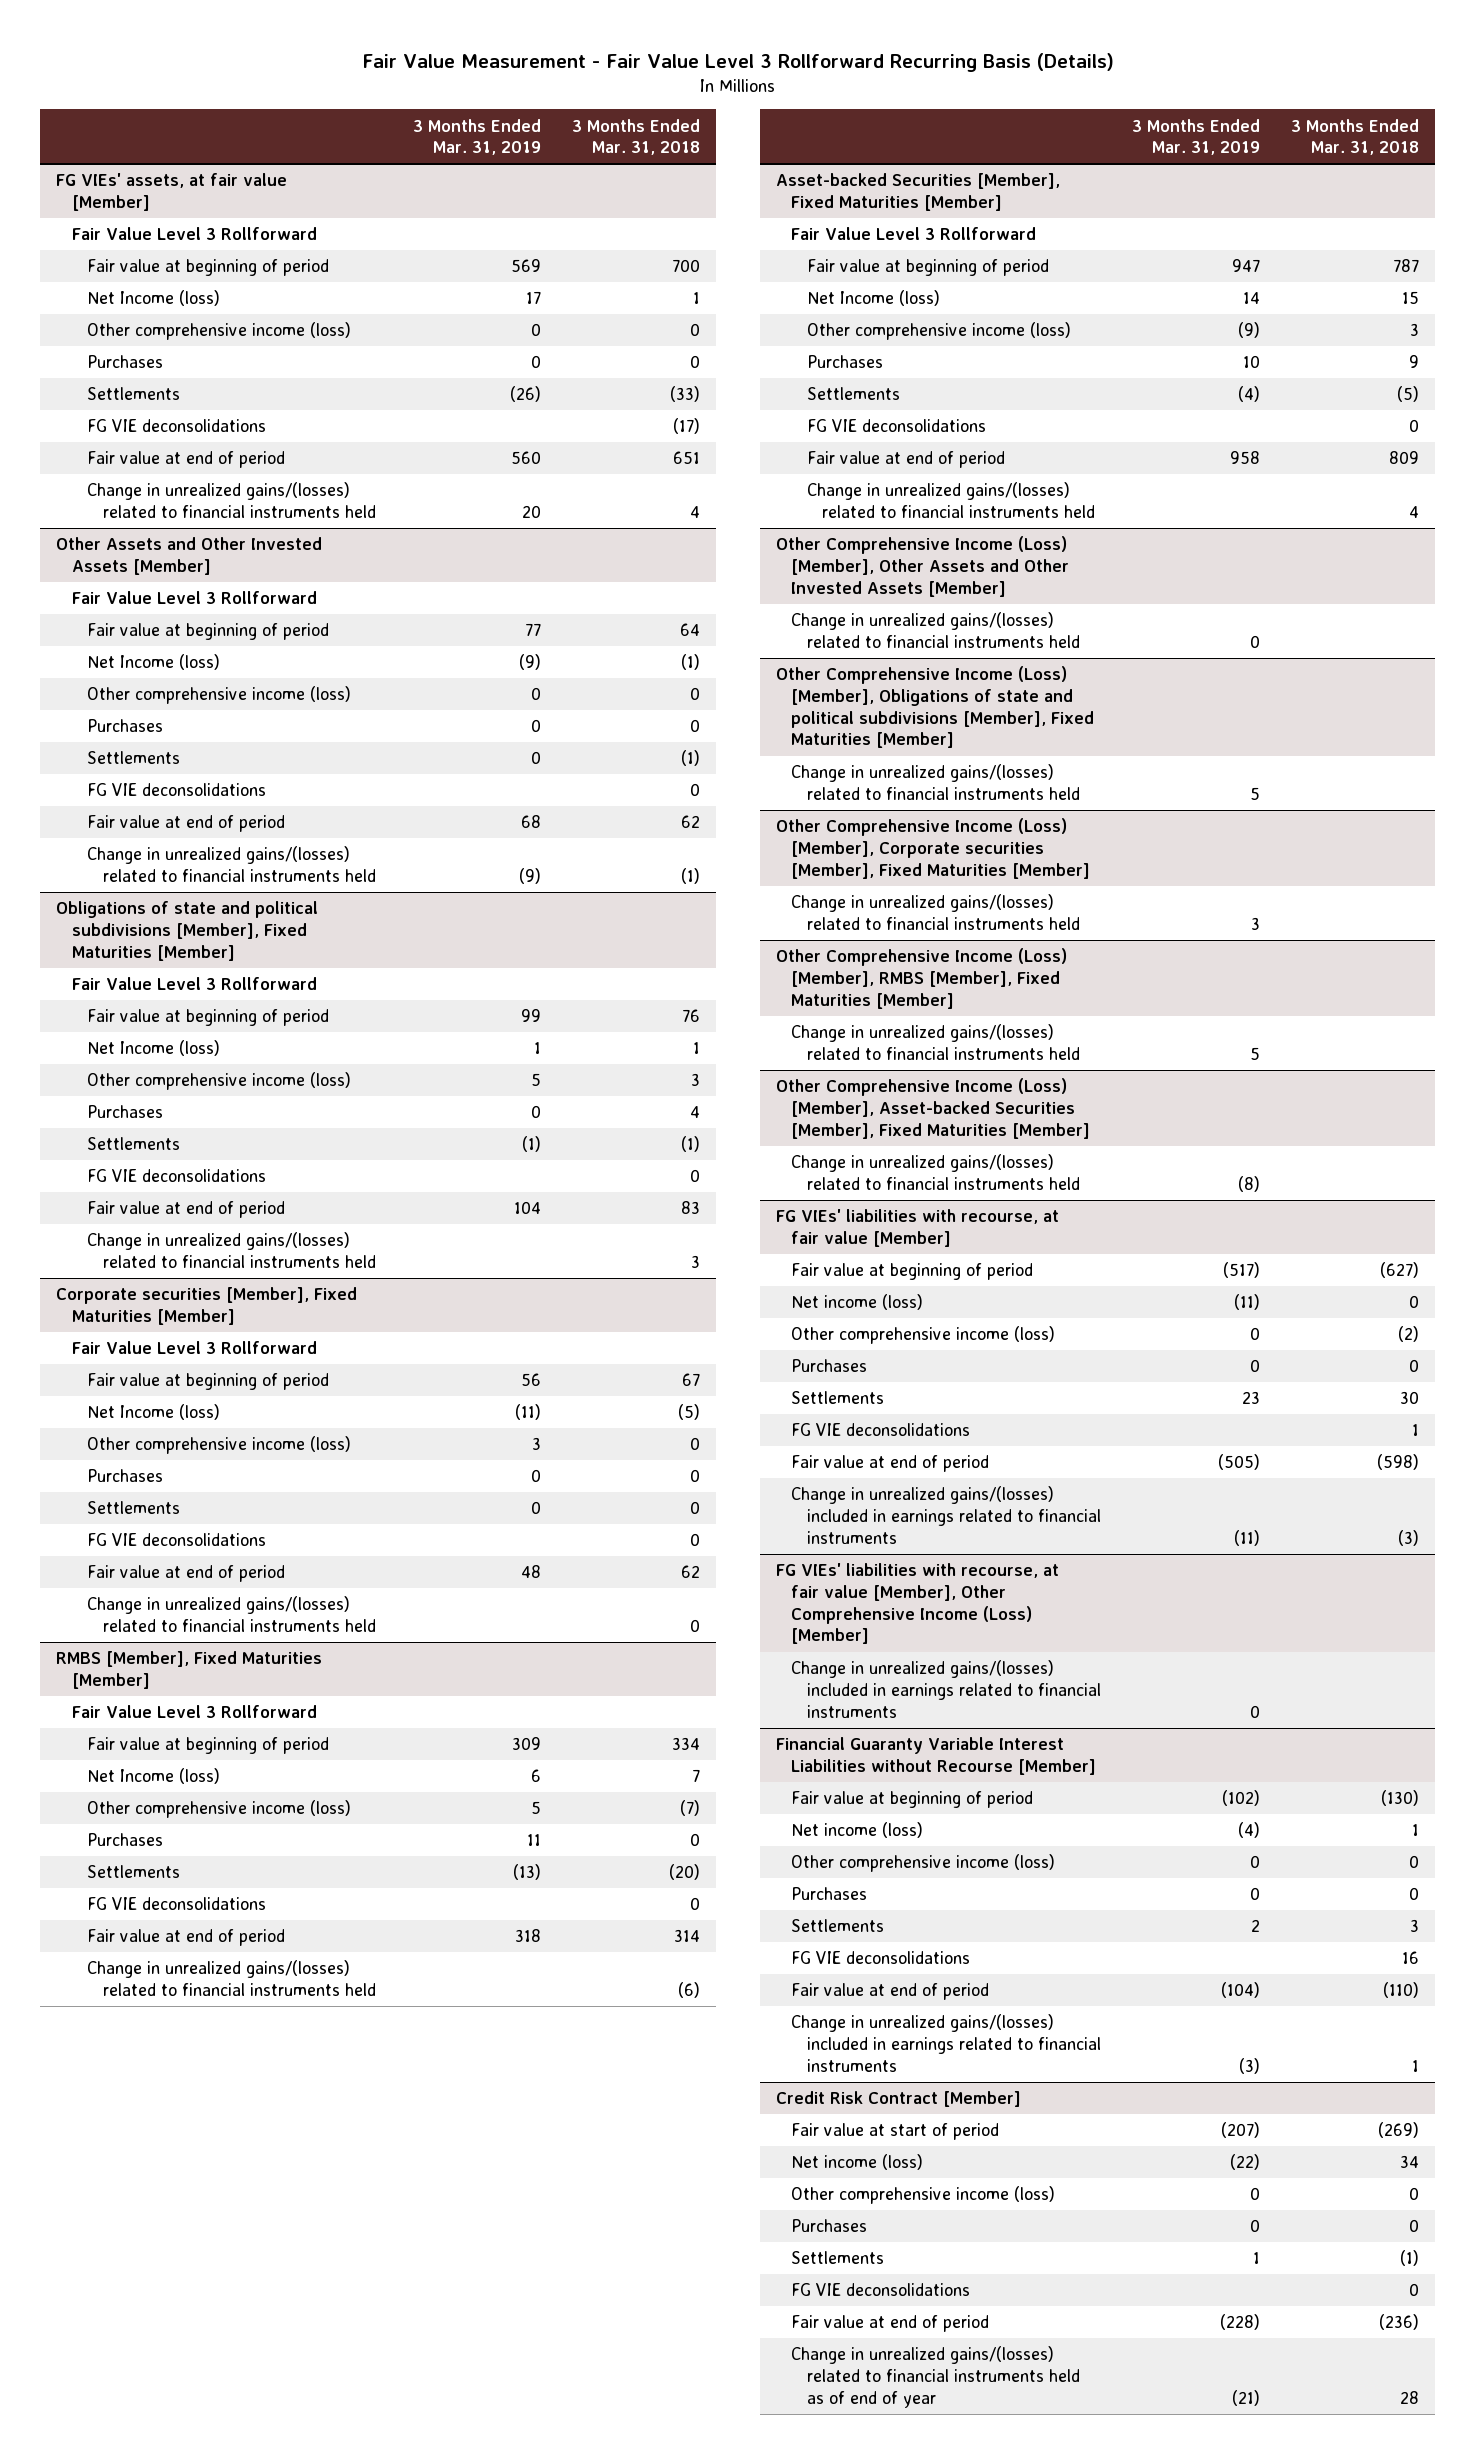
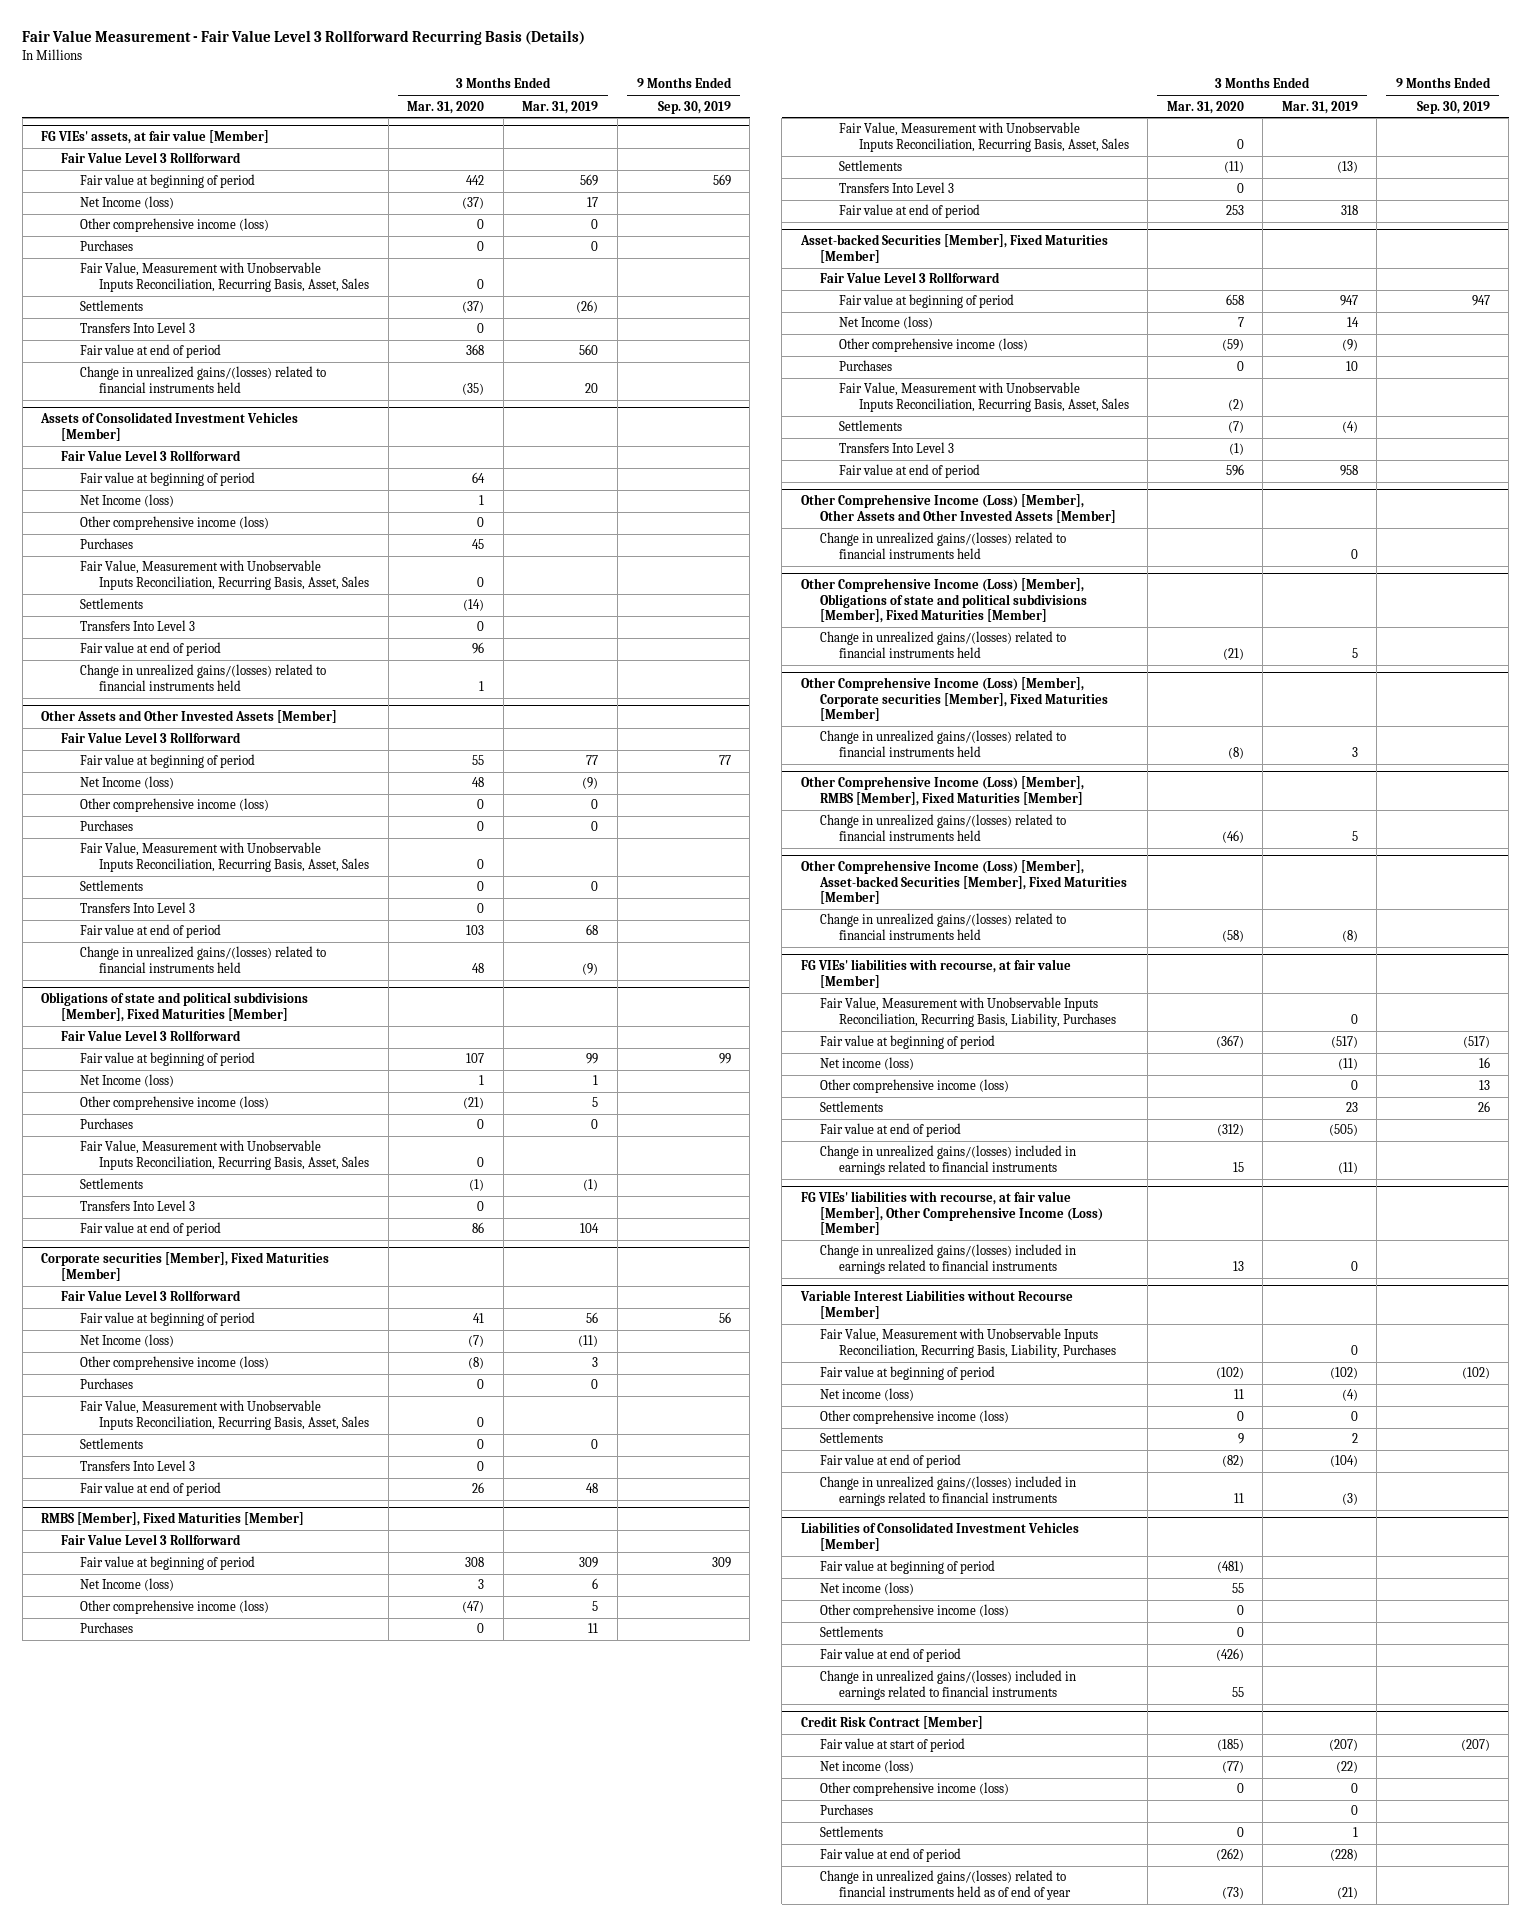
- | 3 Months Ended Mar. 31, 2019 | 3 Months Ended Mar. 31, 2018
+ | 3 Months Ended Mar. 31, 2020 | 3 Months Ended Mar. 31, 2019 | 9 Months Ended Sep. 30, 2019
@ FG VIEs' assets, at fair value [Member]
+ Fair Value, Measurement with Unobservable Inputs Reconciliation, Recurring Basis, Asset, Sales | 0 | |
- FG VIE deconsolidations | | (17)
+ Transfers Into Level 3 | 0 | |
+ Assets of Consolidated Investment Vehicles [Member]
+ Fair Value Level 3 Rollforward
+ Fair value at beginning of period | 64 | |
+ Net Income (loss) | 1 | |
+ Other comprehensive income (loss) | 0 | |
+ Purchases | 45 | |
+ Fair Value, Measurement with Unobservable Inputs Reconciliation, Recurring Basis, Asset, Sales | 0 | |
+ Settlements | (14) | |
+ Transfers Into Level 3 | 0 | |
+ Fair value at end of period | 96 | |
+ Change in unrealized gains/(losses) related to financial instruments held | 1 | |
@ Other Assets and Other Invested Assets [Member]
+ Fair Value, Measurement with Unobservable Inputs Reconciliation, Recurring Basis, Asset, Sales | 0 | |
- FG VIE deconsolidations | | 0
+ Transfers Into Level 3 | 0 | |
@ Obligations of state and political subdivisions [Member], Fixed Maturities [Member]
+ Fair Value, Measurement with Unobservable Inputs Reconciliation, Recurring Basis, Asset, Sales | 0 | |
- FG VIE deconsolidations | | 0
+ Transfers Into Level 3 | 0 | |
- Change in unrealized gains/(losses) related to financial instruments held | | 3
@ Corporate securities [Member], Fixed Maturities [Member]
+ Fair Value, Measurement with Unobservable Inputs Reconciliation, Recurring Basis, Asset, Sales | 0 | |
- FG VIE deconsolidations | | 0
+ Transfers Into Level 3 | 0 | |
- Change in unrealized gains/(losses) related to financial instruments held | | 0
@ RMBS [Member], Fixed Maturities [Member]
+ Fair Value, Measurement with Unobservable Inputs Reconciliation, Recurring Basis, Asset, Sales | 0 | |
- FG VIE deconsolidations | | 0
+ Transfers Into Level 3 | 0 | |
- Change in unrealized gains/(losses) related to financial instruments held | | (6)
@ Asset-backed Securities [Member], Fixed Maturities [Member]
+ Fair Value, Measurement with Unobservable Inputs Reconciliation, Recurring Basis, Asset, Sales | (2) | |
- FG VIE deconsolidations | | 0
+ Transfers Into Level 3 | (1) | |
- Change in unrealized gains/(losses) related to financial instruments held | | 4
@ FG VIEs' liabilities with recourse, at fair value [Member]
+ Fair Value, Measurement with Unobservable Inputs Reconciliation, Recurring Basis, Liability, Purchases | | 0 |
- Purchases | 0 | 0
- FG VIE deconsolidations | | 1
- Financial Guaranty Variable Interest Liabilities without Recourse [Member]
+ Variable Interest Liabilities without Recourse [Member]
+ Fair Value, Measurement with Unobservable Inputs Reconciliation, Recurring Basis, Liability, Purchases | | 0 |
- Purchases | 0 | 0
- FG VIE deconsolidations | | 16
+ Liabilities of Consolidated Investment Vehicles [Member]
+ Fair value at beginning of period | (481) | |
+ Net income (loss) | 55 | |
+ Other comprehensive income (loss) | 0 | |
+ Settlements | 0 | |
+ Fair value at end of period | (426) | |
+ Change in unrealized gains/(losses) included in earnings related to financial instruments | 55 | |
@ Credit Risk Contract [Member]
- FG VIE deconsolidations | | 0

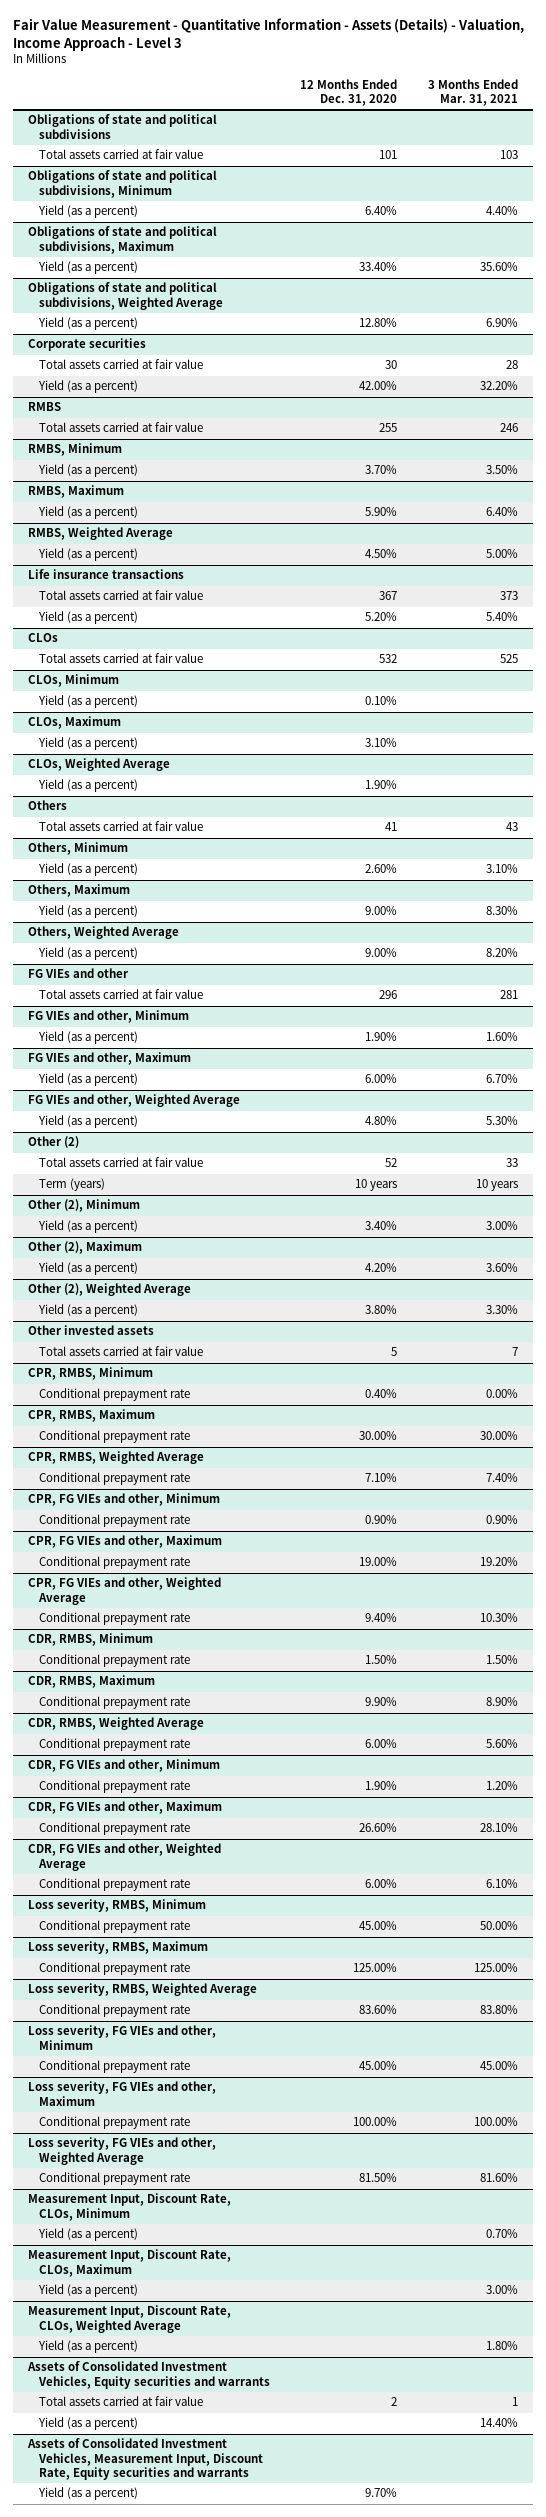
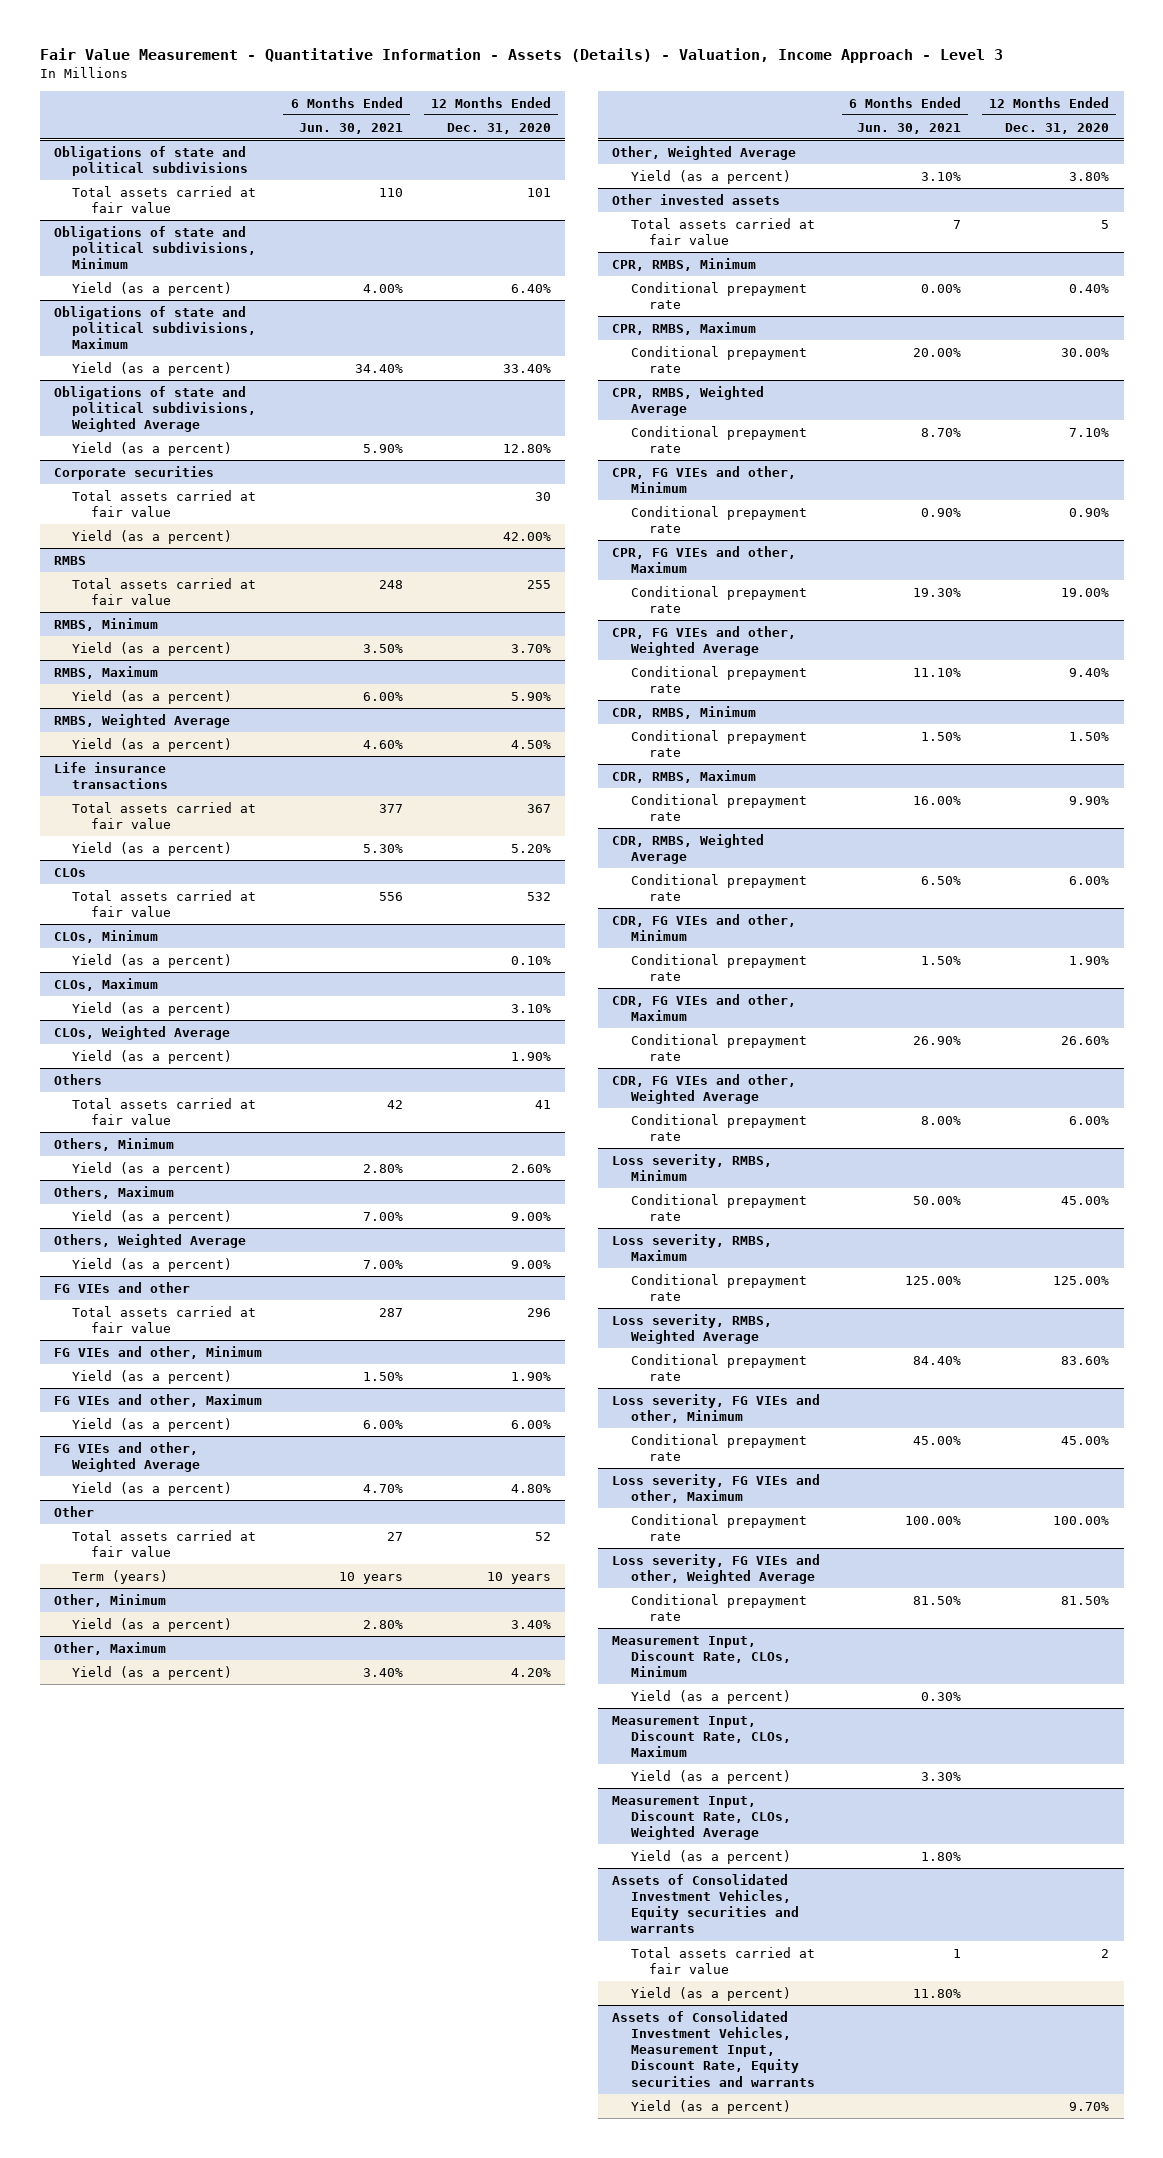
- | 12 Months Ended Dec. 31, 2020 | 3 Months Ended Mar. 31, 2021
+ | 6 Months Ended Jun. 30, 2021 | 12 Months Ended Dec. 31, 2020
- Other (2)
+ Other
- Other (2), Minimum
+ Other, Minimum
- Other (2), Maximum
+ Other, Maximum
- Other (2), Weighted Average
+ Other, Weighted Average

